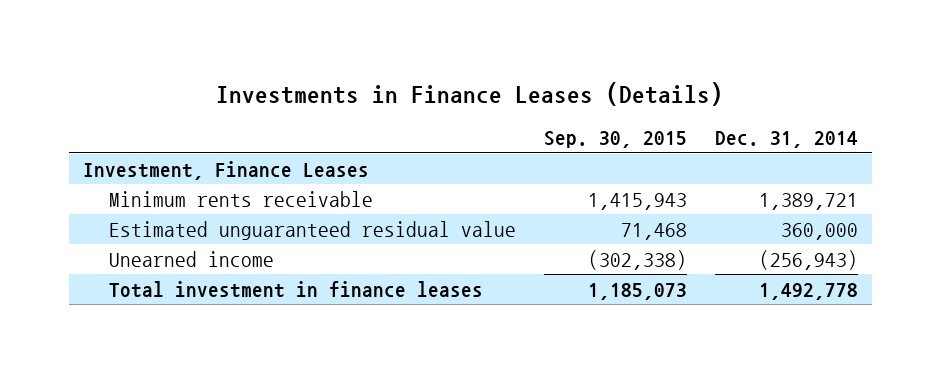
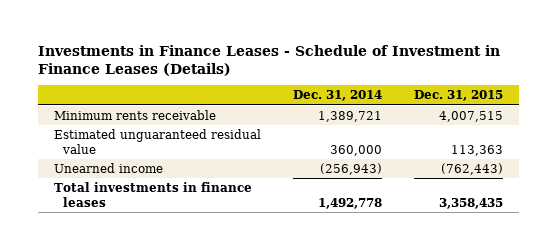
- Investments in Finance Leases (Details)
+ Investments in Finance Leases - Schedule of Investment in Finance Leases (Details)
- | Sep. 30, 2015 | Dec. 31, 2014
+ | Dec. 31, 2014 | Dec. 31, 2015
- Investment, Finance Leases
- Total investment in finance leases | 1,185,073 | 1,492,778
+ Total investments in finance leases | 1,492,778 | 3,358,435

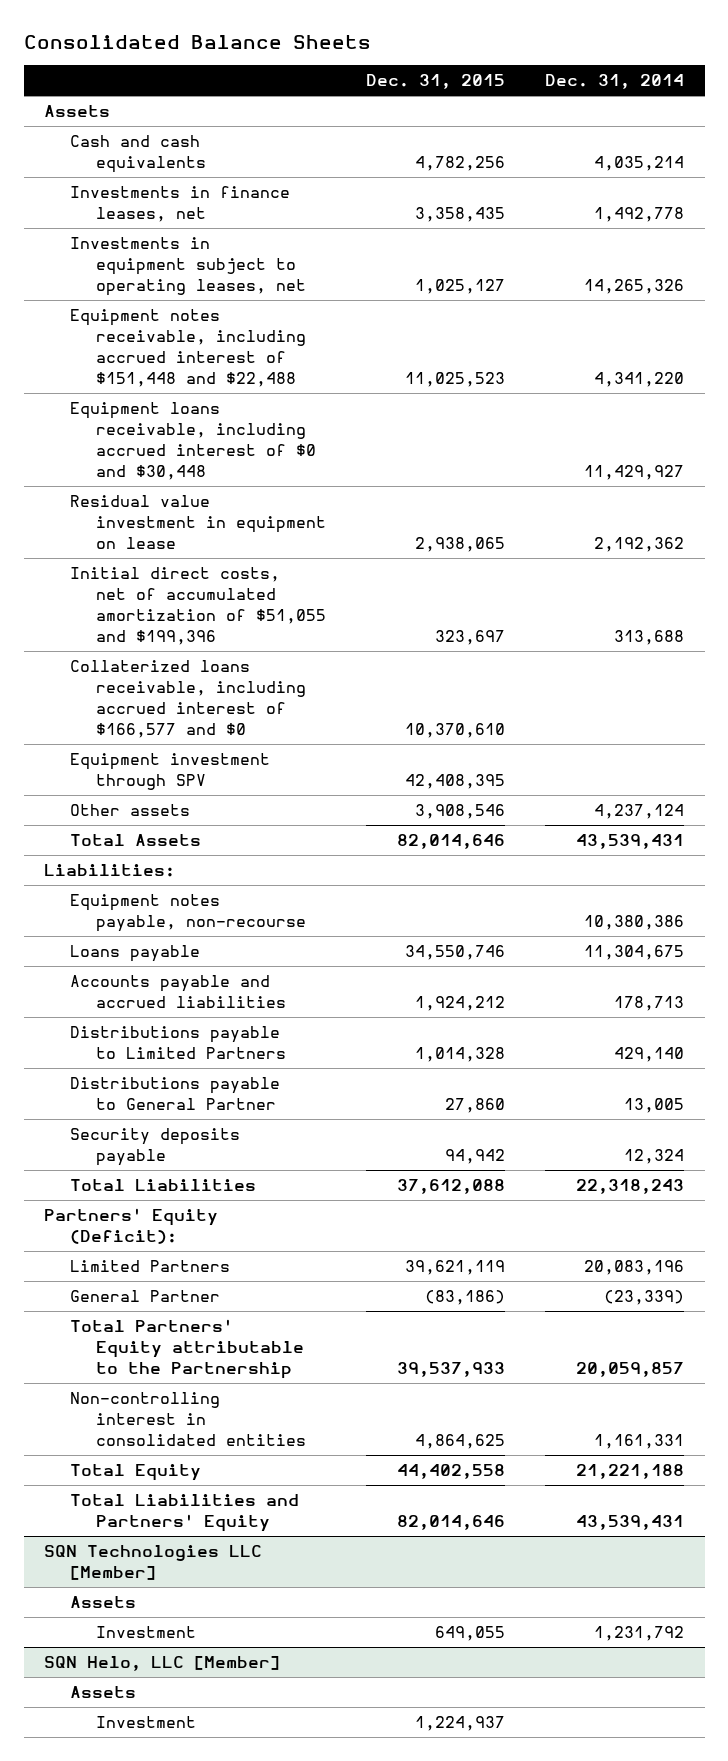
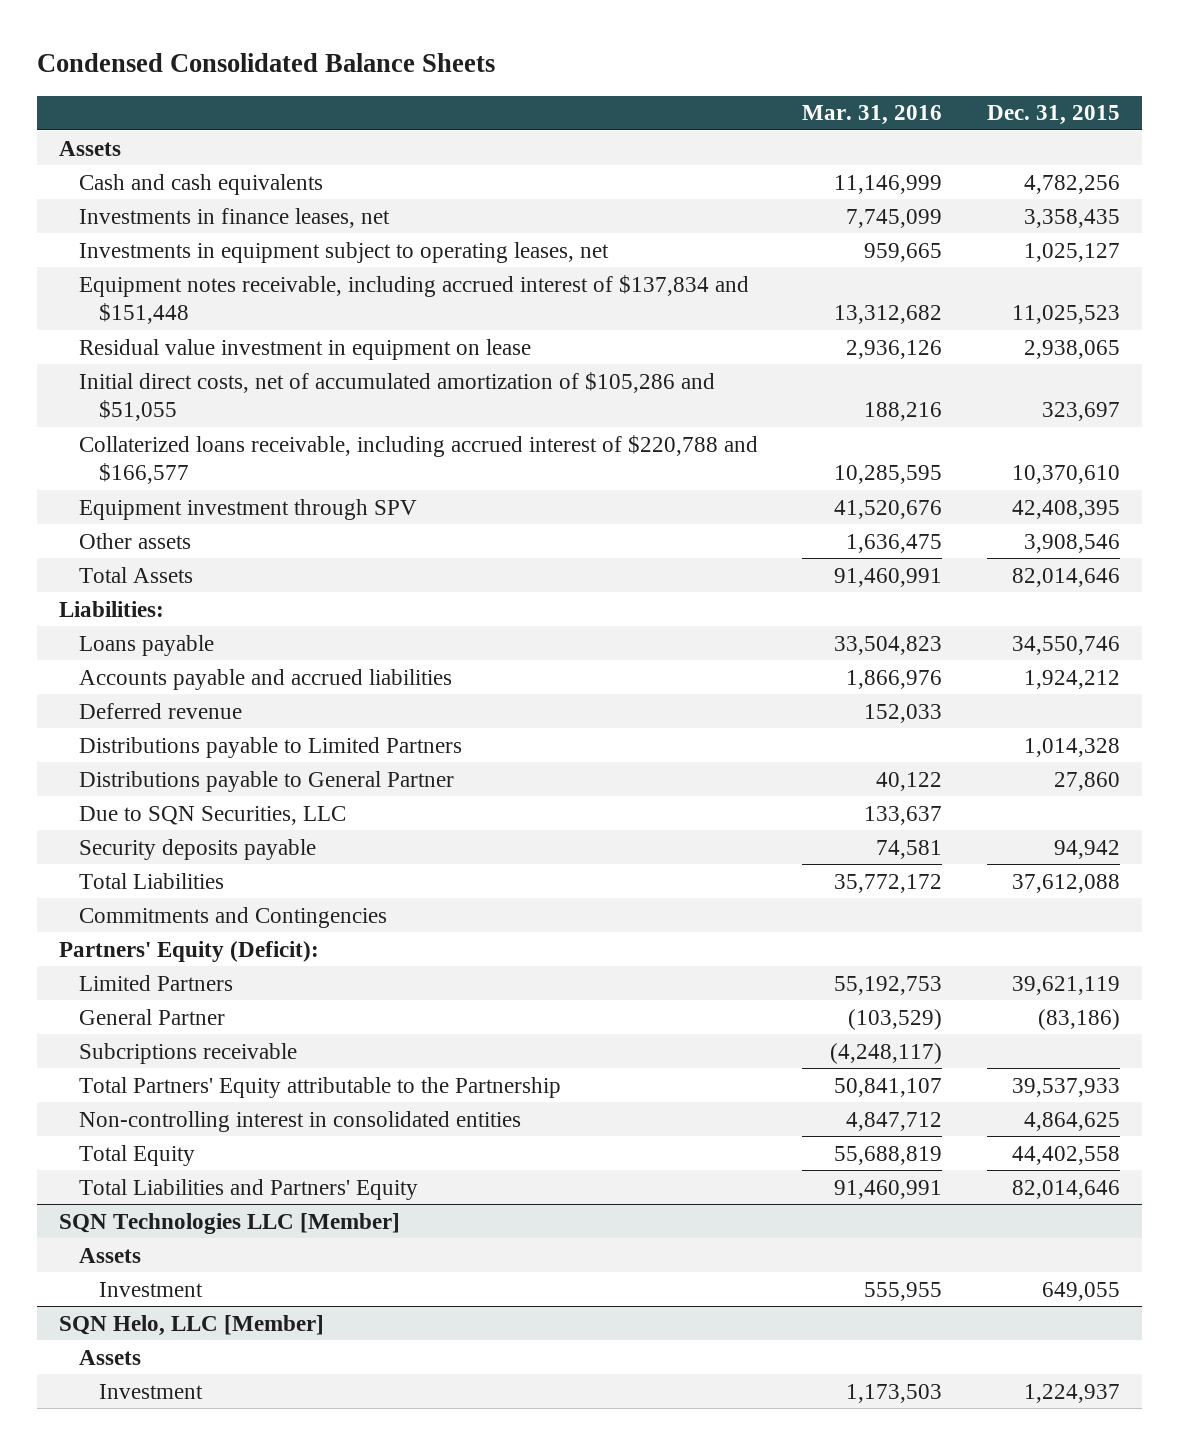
- Consolidated Balance Sheets
+ Condensed Consolidated Balance Sheets
- | Dec. 31, 2015 | Dec. 31, 2014
+ | Mar. 31, 2016 | Dec. 31, 2015
- Equipment notes receivable, including accrued interest of $151,448 and $22,488 | 11,025,523 | 4,341,220
- Equipment loans receivable, including accrued interest of $0 and $30,448 | | 11,429,927
+ Equipment notes receivable, including accrued interest of $137,834 and $151,448 | 13,312,682 | 11,025,523
- Initial direct costs, net of accumulated amortization of $51,055 and $199,396 | 323,697 | 313,688
- Collaterized loans receivable, including accrued interest of $166,577 and $0 | 10,370,610 |
+ Initial direct costs, net of accumulated amortization of $105,286 and $51,055 | 188,216 | 323,697
+ Collaterized loans receivable, including accrued interest of $220,788 and $166,577 | 10,285,595 | 10,370,610
- Equipment notes payable, non-recourse | | 10,380,386
+ Deferred revenue | 152,033 |
+ Due to SQN Securities, LLC | 133,637 |
+ Commitments and Contingencies
+ Subcriptions receivable | (4,248,117) |

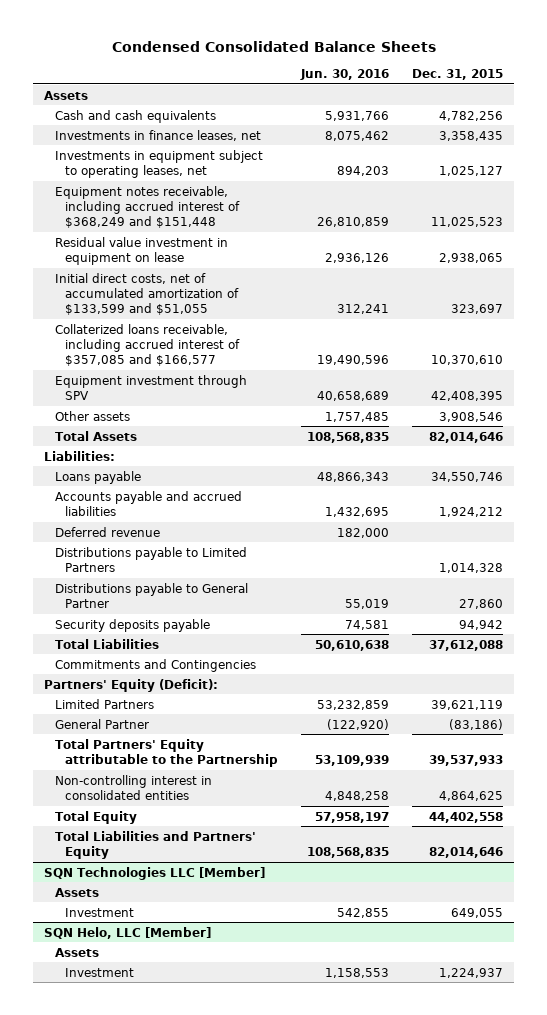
- | Mar. 31, 2016 | Dec. 31, 2015
+ | Jun. 30, 2016 | Dec. 31, 2015
- Equipment notes receivable, including accrued interest of $137,834 and $151,448 | 13,312,682 | 11,025,523
+ Equipment notes receivable, including accrued interest of $368,249 and $151,448 | 26,810,859 | 11,025,523
- Initial direct costs, net of accumulated amortization of $105,286 and $51,055 | 188,216 | 323,697
- Collaterized loans receivable, including accrued interest of $220,788 and $166,577 | 10,285,595 | 10,370,610
+ Initial direct costs, net of accumulated amortization of $133,599 and $51,055 | 312,241 | 323,697
+ Collaterized loans receivable, including accrued interest of $357,085 and $166,577 | 19,490,596 | 10,370,610
- Due to SQN Securities, LLC | 133,637 |
- Subcriptions receivable | (4,248,117) |

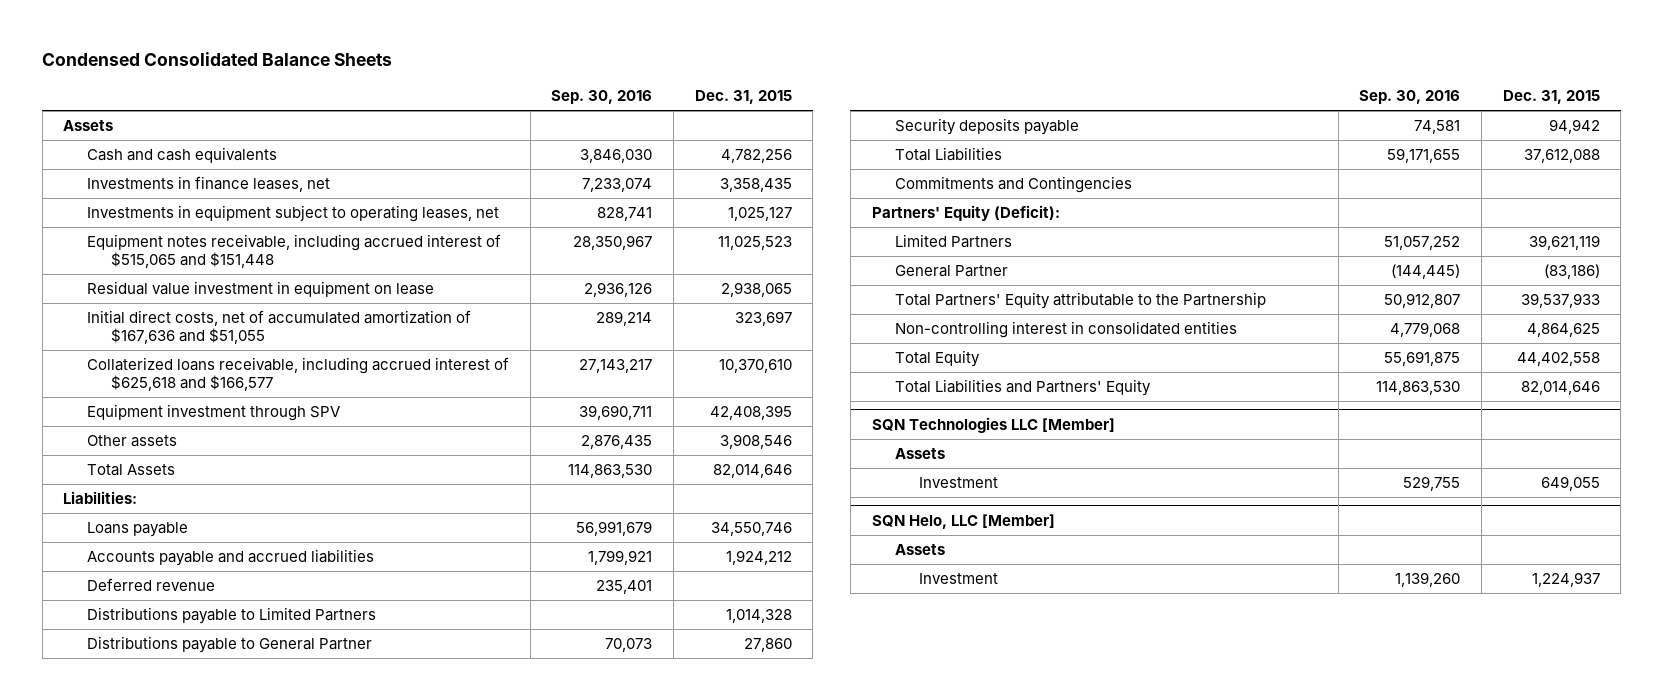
- | Jun. 30, 2016 | Dec. 31, 2015
+ | Sep. 30, 2016 | Dec. 31, 2015
- Equipment notes receivable, including accrued interest of $368,249 and $151,448 | 26,810,859 | 11,025,523
+ Equipment notes receivable, including accrued interest of $515,065 and $151,448 | 28,350,967 | 11,025,523
- Initial direct costs, net of accumulated amortization of $133,599 and $51,055 | 312,241 | 323,697
- Collaterized loans receivable, including accrued interest of $357,085 and $166,577 | 19,490,596 | 10,370,610
+ Initial direct costs, net of accumulated amortization of $167,636 and $51,055 | 289,214 | 323,697
+ Collaterized loans receivable, including accrued interest of $625,618 and $166,577 | 27,143,217 | 10,370,610

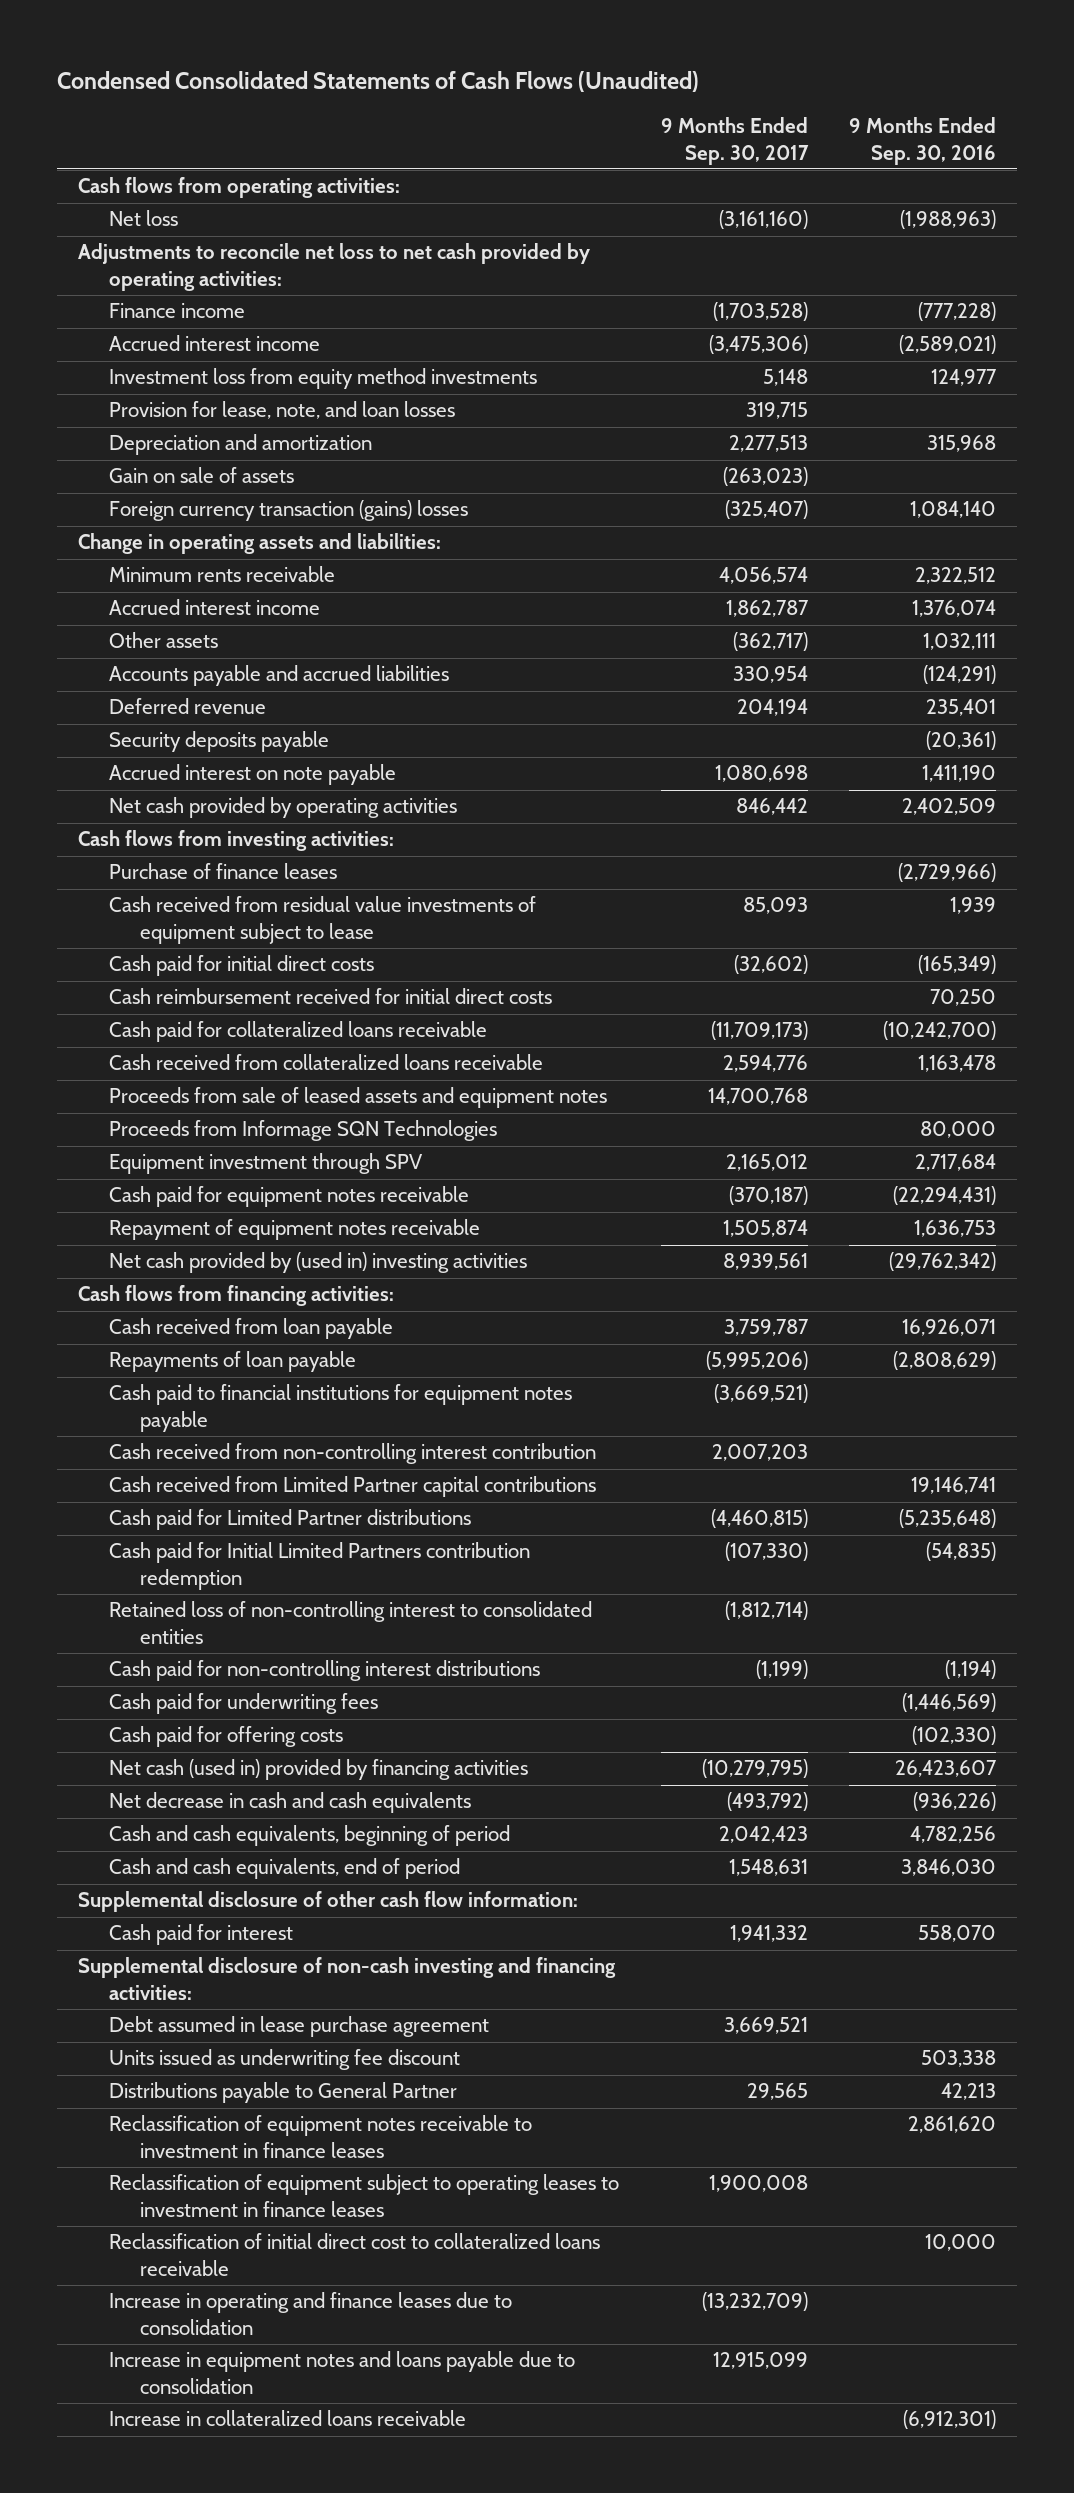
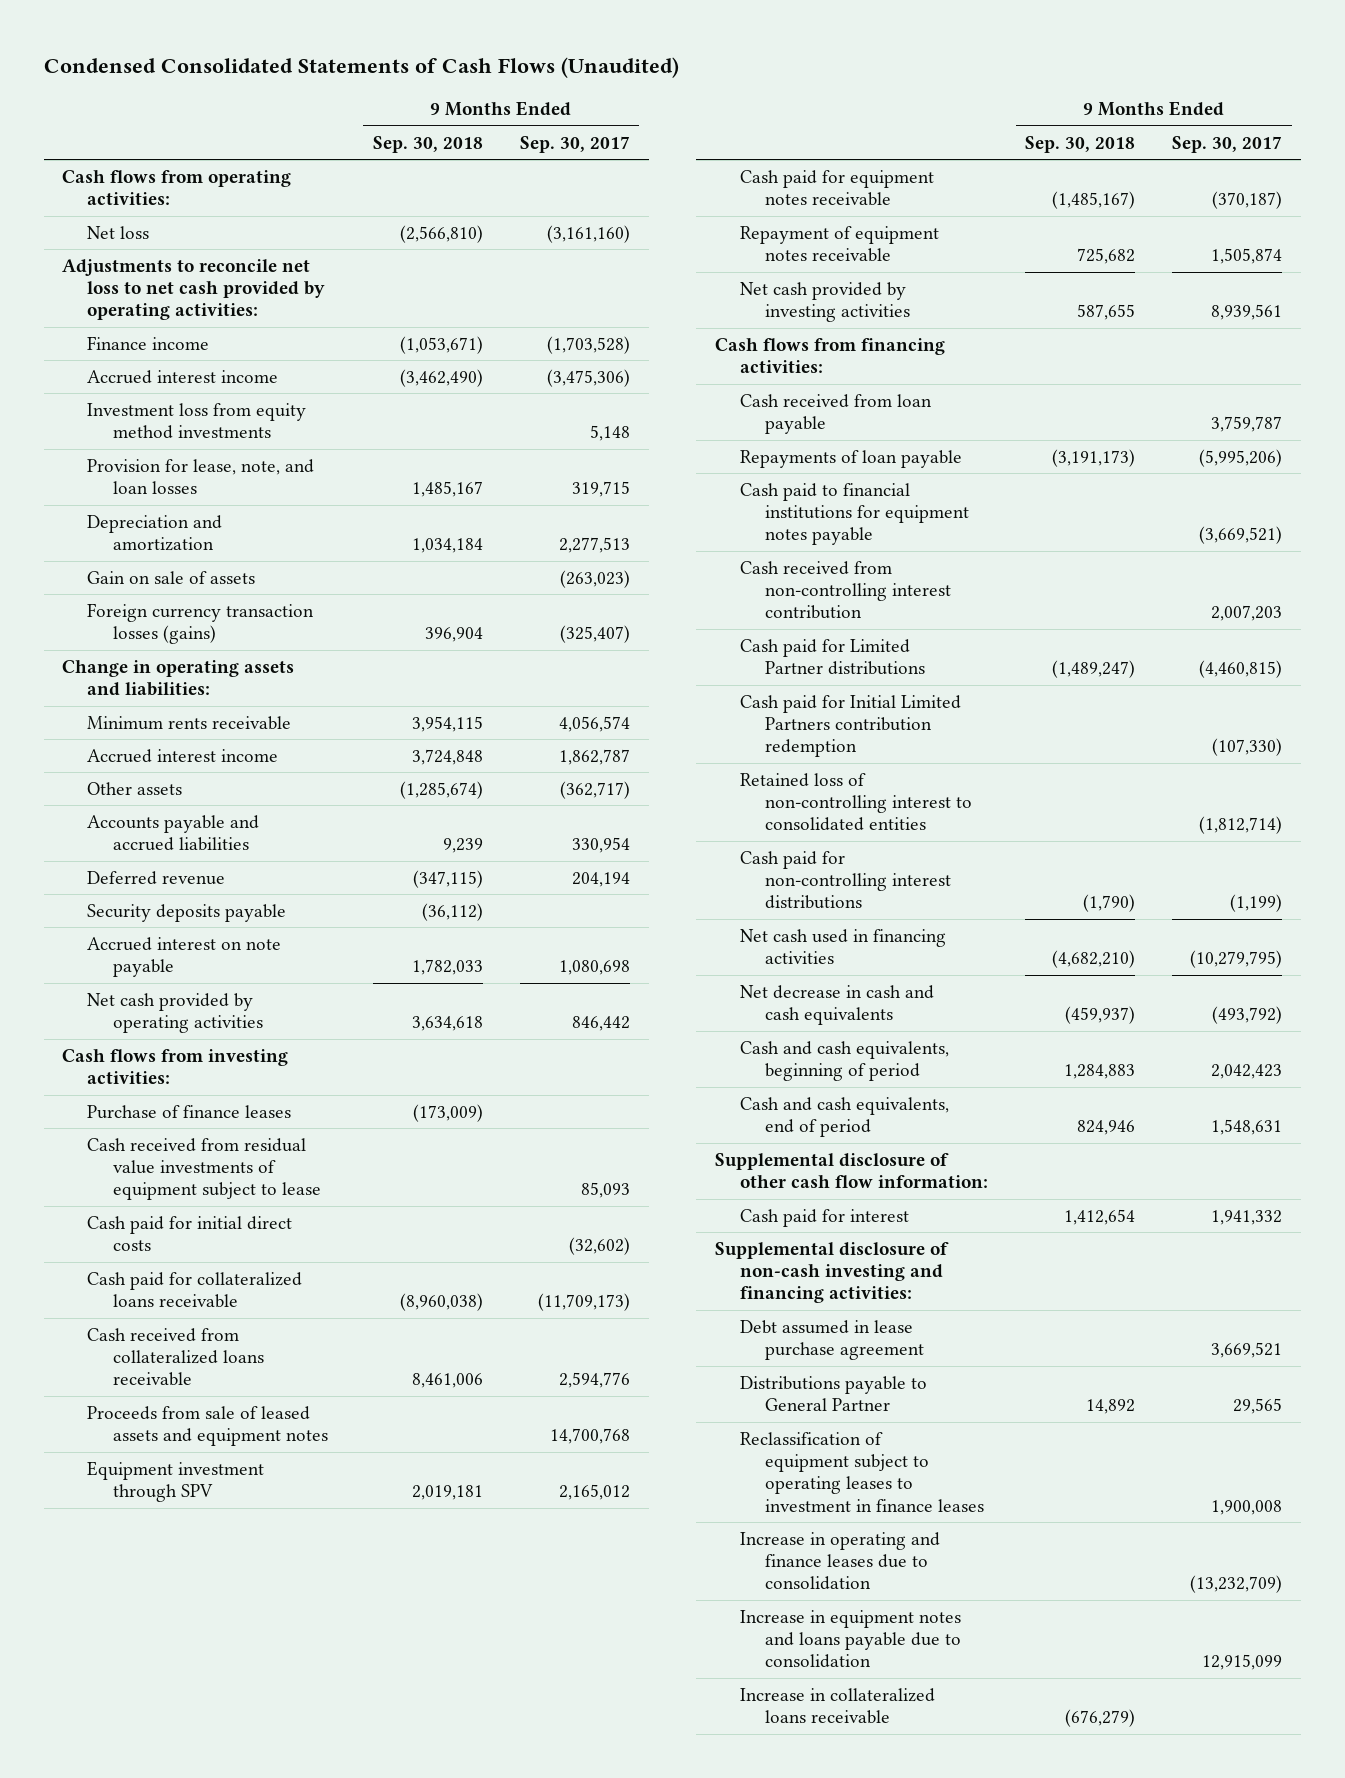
- | 9 Months Ended Sep. 30, 2017 | 9 Months Ended Sep. 30, 2016
+ | 9 Months Ended Sep. 30, 2018 | 9 Months Ended Sep. 30, 2017
- Foreign currency transaction (gains) losses | (325,407) | 1,084,140
+ Foreign currency transaction losses (gains) | 396,904 | (325,407)
- Cash reimbursement received for initial direct costs | | 70,250
- Proceeds from Informage SQN Technologies | | 80,000
- Net cash provided by (used in) investing activities | 8,939,561 | (29,762,342)
+ Net cash provided by investing activities | 587,655 | 8,939,561
- Cash received from Limited Partner capital contributions | | 19,146,741
- Cash paid for underwriting fees | | (1,446,569)
- Cash paid for offering costs | | (102,330)
- Net cash (used in) provided by financing activities | (10,279,795) | 26,423,607
+ Net cash used in financing activities | (4,682,210) | (10,279,795)
- Units issued as underwriting fee discount | | 503,338
- Reclassification of equipment notes receivable to investment in finance leases | | 2,861,620
- Reclassification of initial direct cost to collateralized loans receivable | | 10,000

